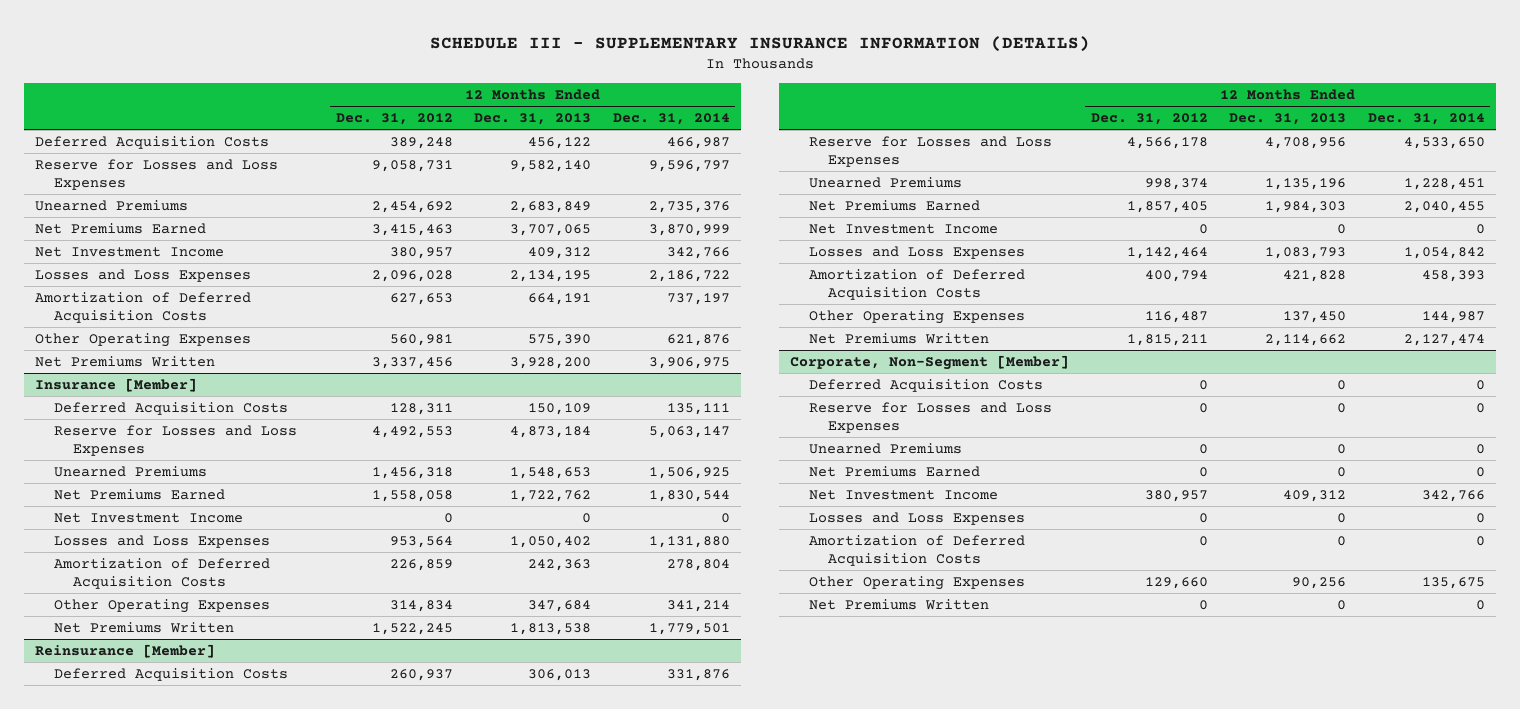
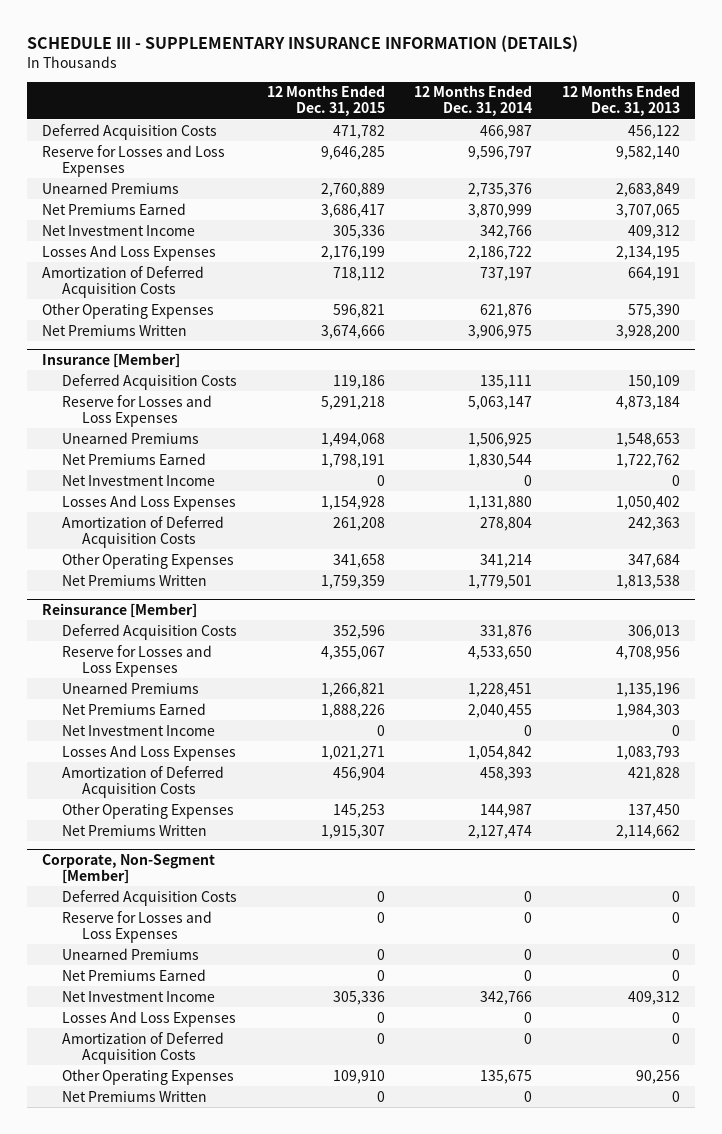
- | 12 Months Ended Dec. 31, 2012 | 12 Months Ended Dec. 31, 2013 | 12 Months Ended Dec. 31, 2014
+ | 12 Months Ended Dec. 31, 2015 | 12 Months Ended Dec. 31, 2014 | 12 Months Ended Dec. 31, 2013
- Losses and Loss Expenses | 2,096,028 | 2,134,195 | 2,186,722
+ Losses And Loss Expenses | 2,176,199 | 2,186,722 | 2,134,195
@ Insurance [Member]
- Losses and Loss Expenses | 953,564 | 1,050,402 | 1,131,880
+ Losses And Loss Expenses | 1,154,928 | 1,131,880 | 1,050,402
@ Reinsurance [Member]
- Losses and Loss Expenses | 1,142,464 | 1,083,793 | 1,054,842
+ Losses And Loss Expenses | 1,021,271 | 1,054,842 | 1,083,793
@ Corporate, Non-Segment [Member]
- Losses and Loss Expenses | 0 | 0 | 0
+ Losses And Loss Expenses | 0 | 0 | 0

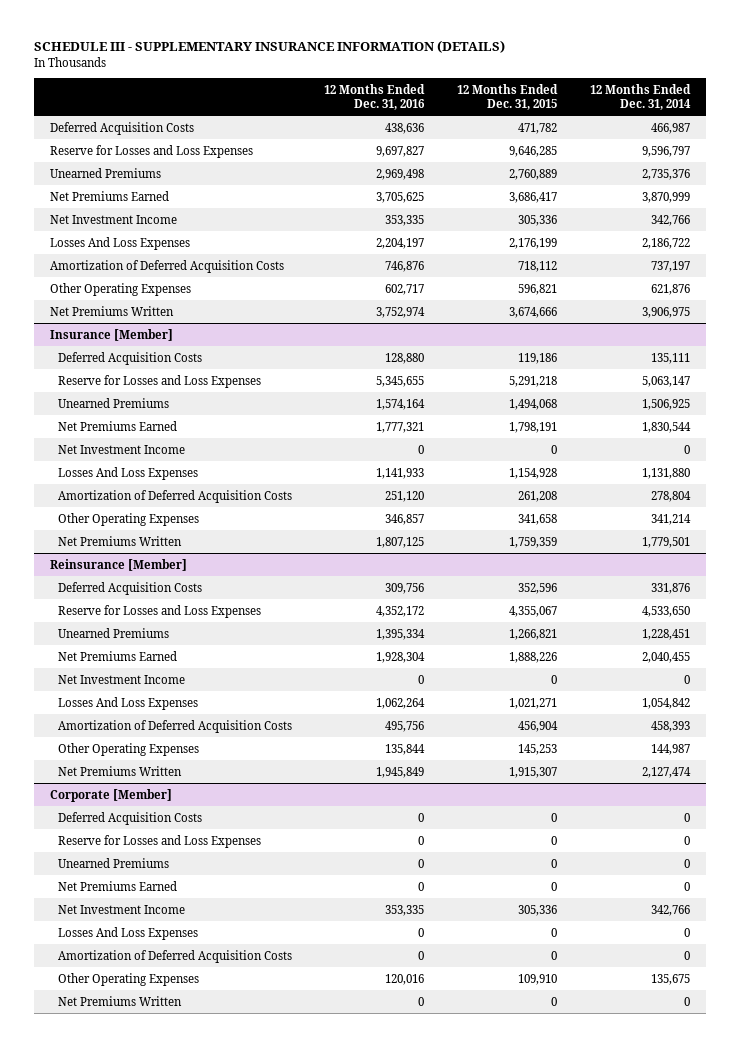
- | 12 Months Ended Dec. 31, 2015 | 12 Months Ended Dec. 31, 2014 | 12 Months Ended Dec. 31, 2013
+ | 12 Months Ended Dec. 31, 2016 | 12 Months Ended Dec. 31, 2015 | 12 Months Ended Dec. 31, 2014
- Corporate, Non-Segment [Member]
+ Corporate [Member]

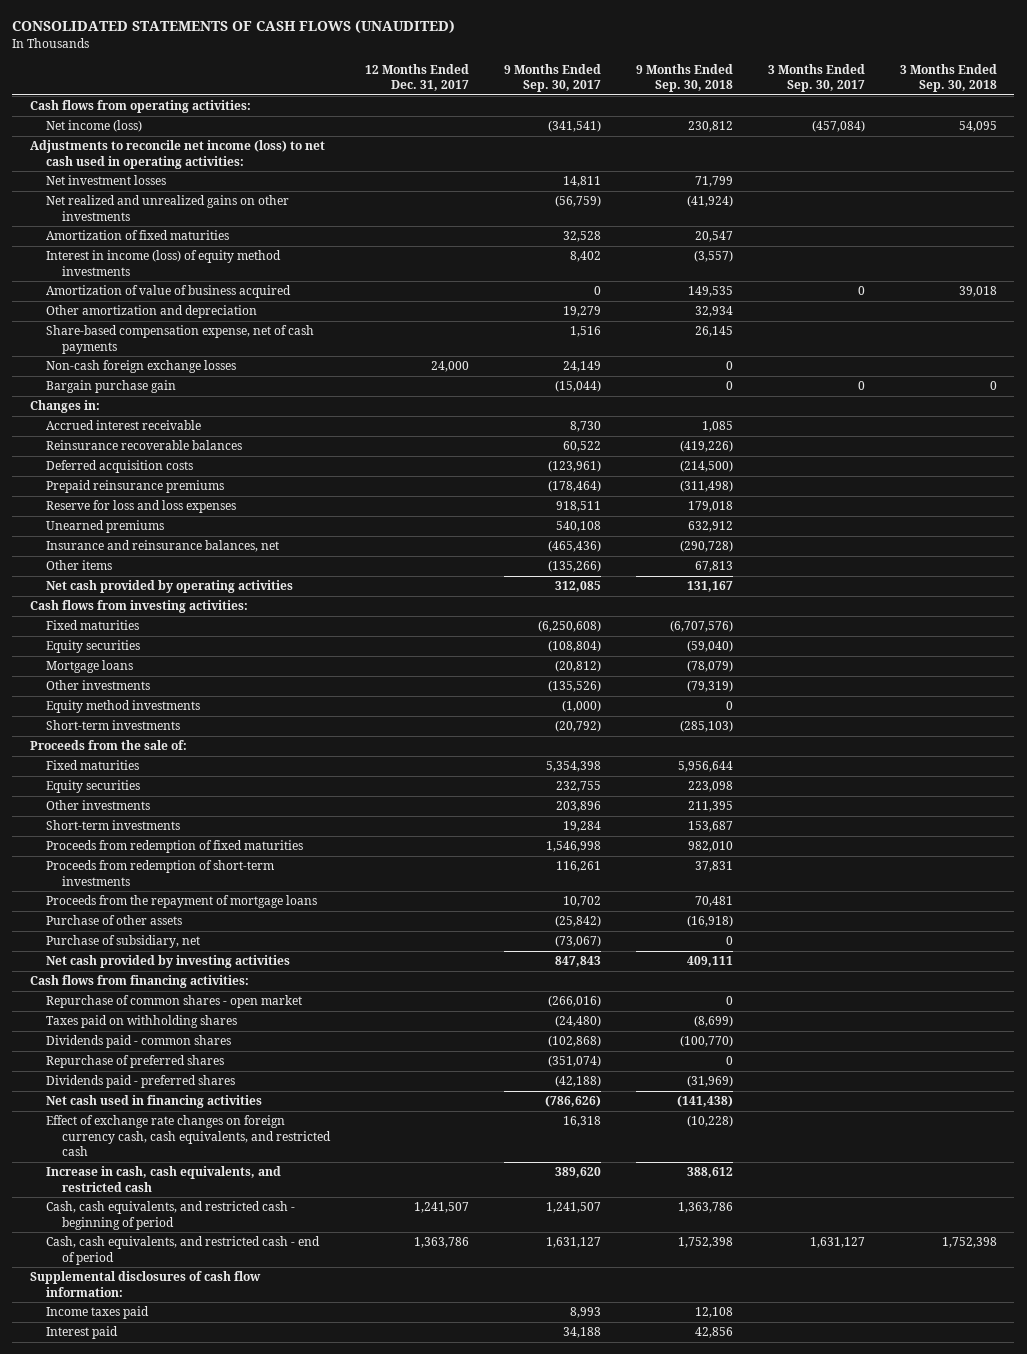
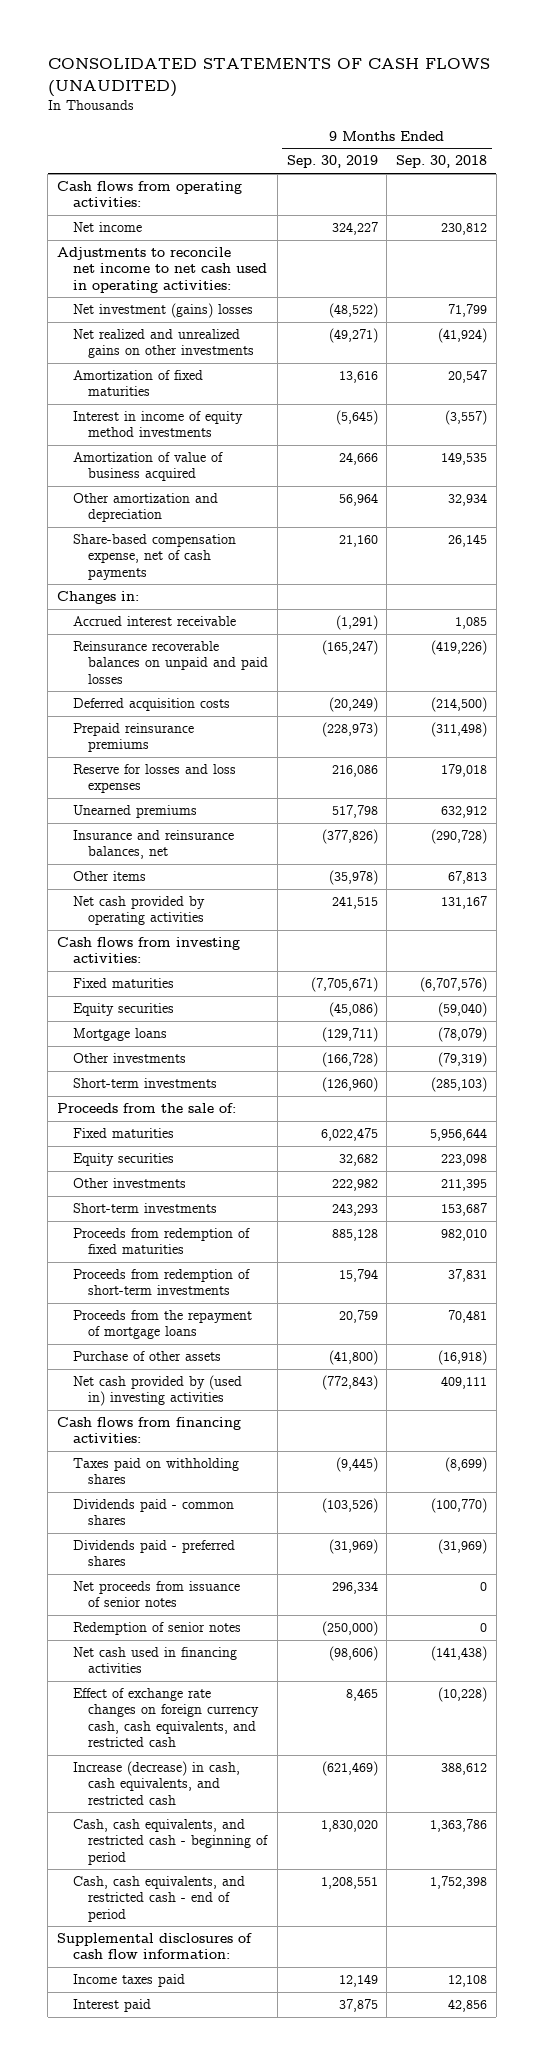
- | 12 Months Ended Dec. 31, 2017 | 9 Months Ended Sep. 30, 2017 | 9 Months Ended Sep. 30, 2018 | 3 Months Ended Sep. 30, 2017 | 3 Months Ended Sep. 30, 2018
+ | 9 Months Ended Sep. 30, 2019 | 9 Months Ended Sep. 30, 2018
- Net income (loss) | | (341,541) | 230,812 | (457,084) | 54,095
- Adjustments to reconcile net income (loss) to net cash used in operating activities:
- Net investment losses | | 14,811 | 71,799 | |
+ Net income | 324,227 | 230,812
+ Adjustments to reconcile net income to net cash used in operating activities:
+ Net investment (gains) losses | (48,522) | 71,799
- Interest in income (loss) of equity method investments | | 8,402 | (3,557) | |
+ Interest in income of equity method investments | (5,645) | (3,557)
- Non-cash foreign exchange losses | 24,000 | 24,149 | 0 | |
- Bargain purchase gain | | (15,044) | 0 | 0 | 0
- Reinsurance recoverable balances | | 60,522 | (419,226) | |
+ Reinsurance recoverable balances on unpaid and paid losses | (165,247) | (419,226)
- Reserve for loss and loss expenses | | 918,511 | 179,018 | |
+ Reserve for losses and loss expenses | 216,086 | 179,018
- Equity method investments | | (1,000) | 0 | |
- Purchase of subsidiary, net | | (73,067) | 0 | |
- Net cash provided by investing activities | | 847,843 | 409,111 | |
+ Net cash provided by (used in) investing activities | (772,843) | 409,111
- Repurchase of common shares - open market | | (266,016) | 0 | |
- Repurchase of preferred shares | | (351,074) | 0 | |
+ Net proceeds from issuance of senior notes | 296,334 | 0
+ Redemption of senior notes | (250,000) | 0
- Increase in cash, cash equivalents, and restricted cash | | 389,620 | 388,612 | |
+ Increase (decrease) in cash, cash equivalents, and restricted cash | (621,469) | 388,612

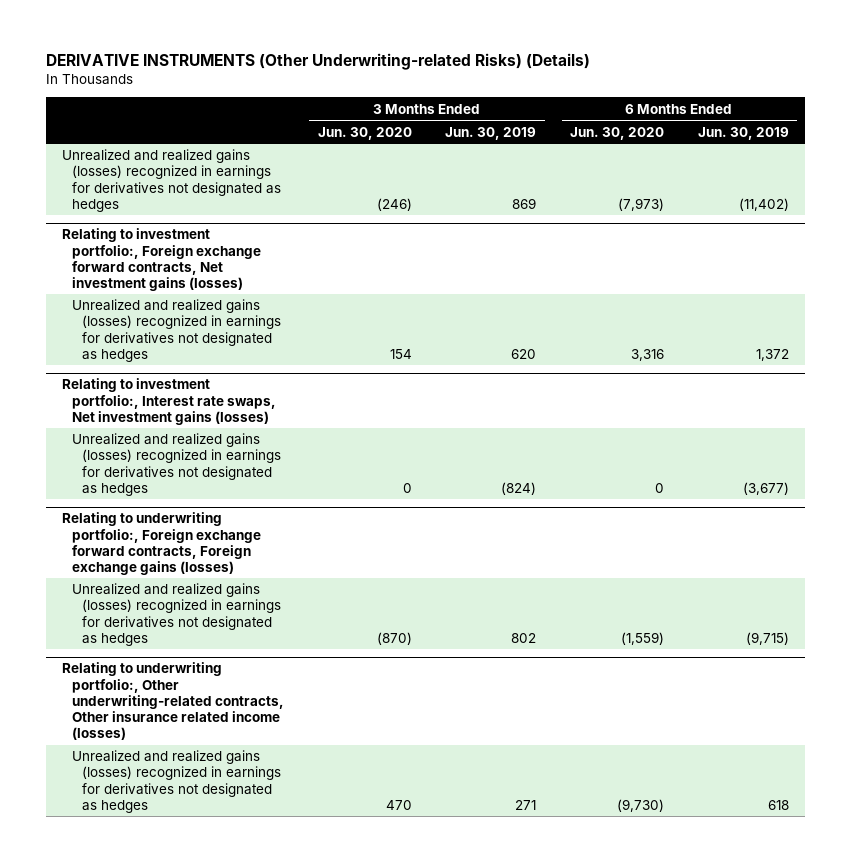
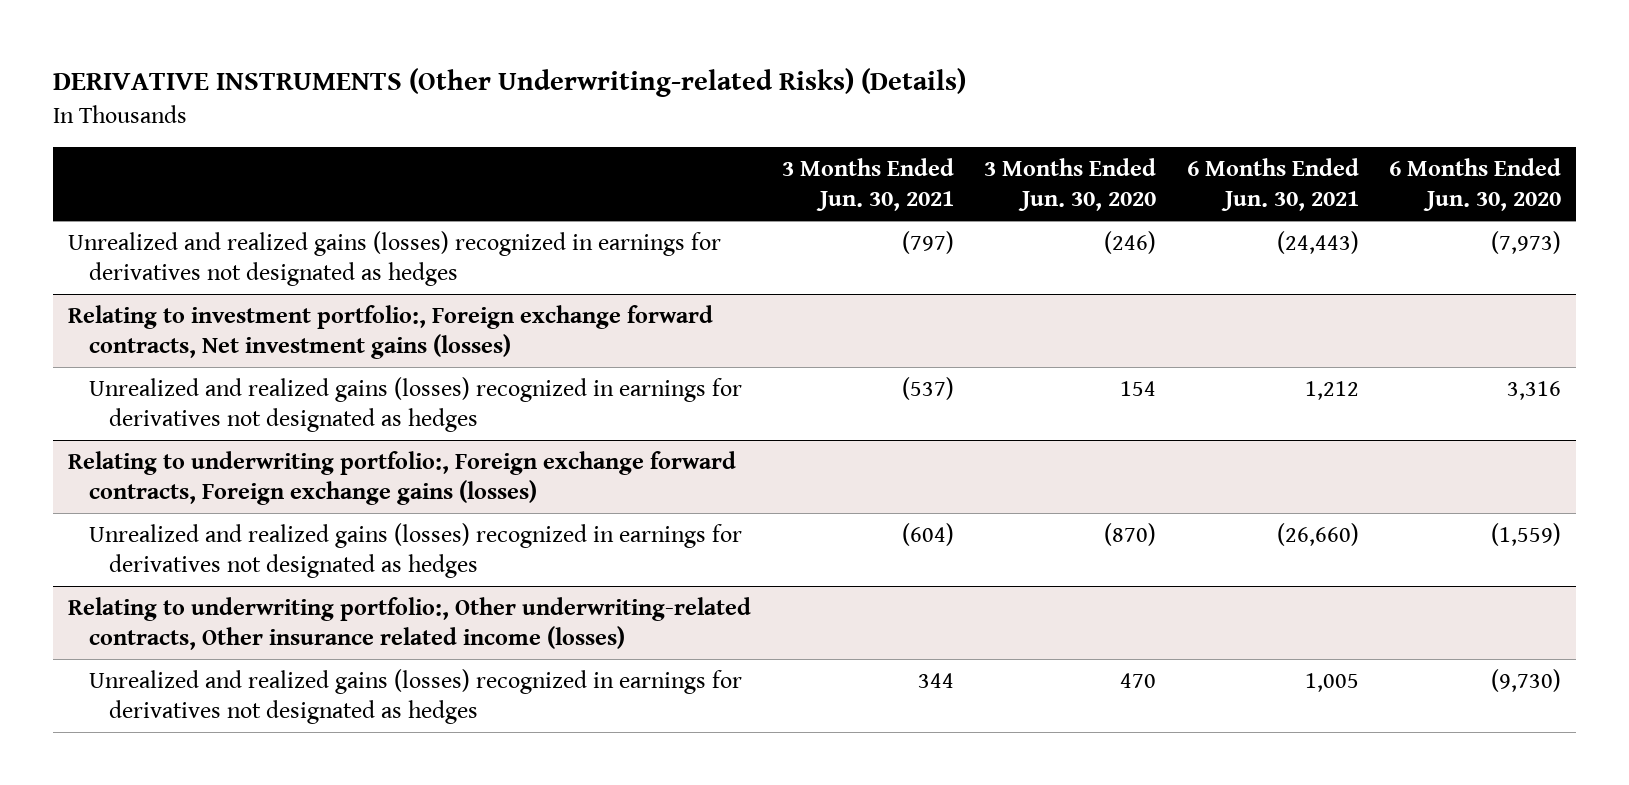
- | 3 Months Ended Jun. 30, 2020 | 3 Months Ended Jun. 30, 2019 | 6 Months Ended Jun. 30, 2020 | 6 Months Ended Jun. 30, 2019
+ | 3 Months Ended Jun. 30, 2021 | 3 Months Ended Jun. 30, 2020 | 6 Months Ended Jun. 30, 2021 | 6 Months Ended Jun. 30, 2020
- Relating to investment portfolio:, Interest rate swaps, Net investment gains (losses)
- Unrealized and realized gains (losses) recognized in earnings for derivatives not designated as hedges | 0 | (824) | 0 | (3,677)

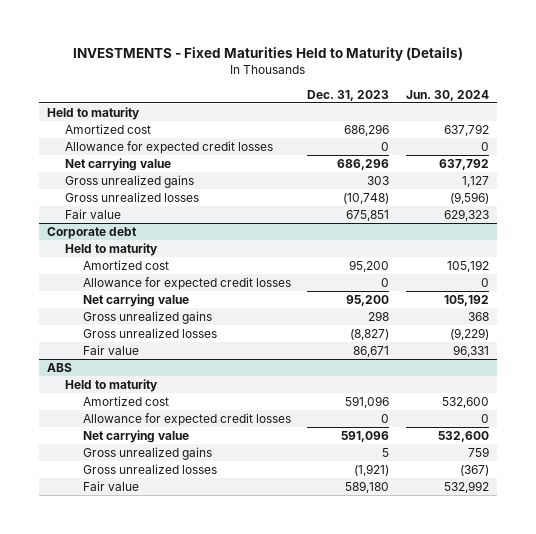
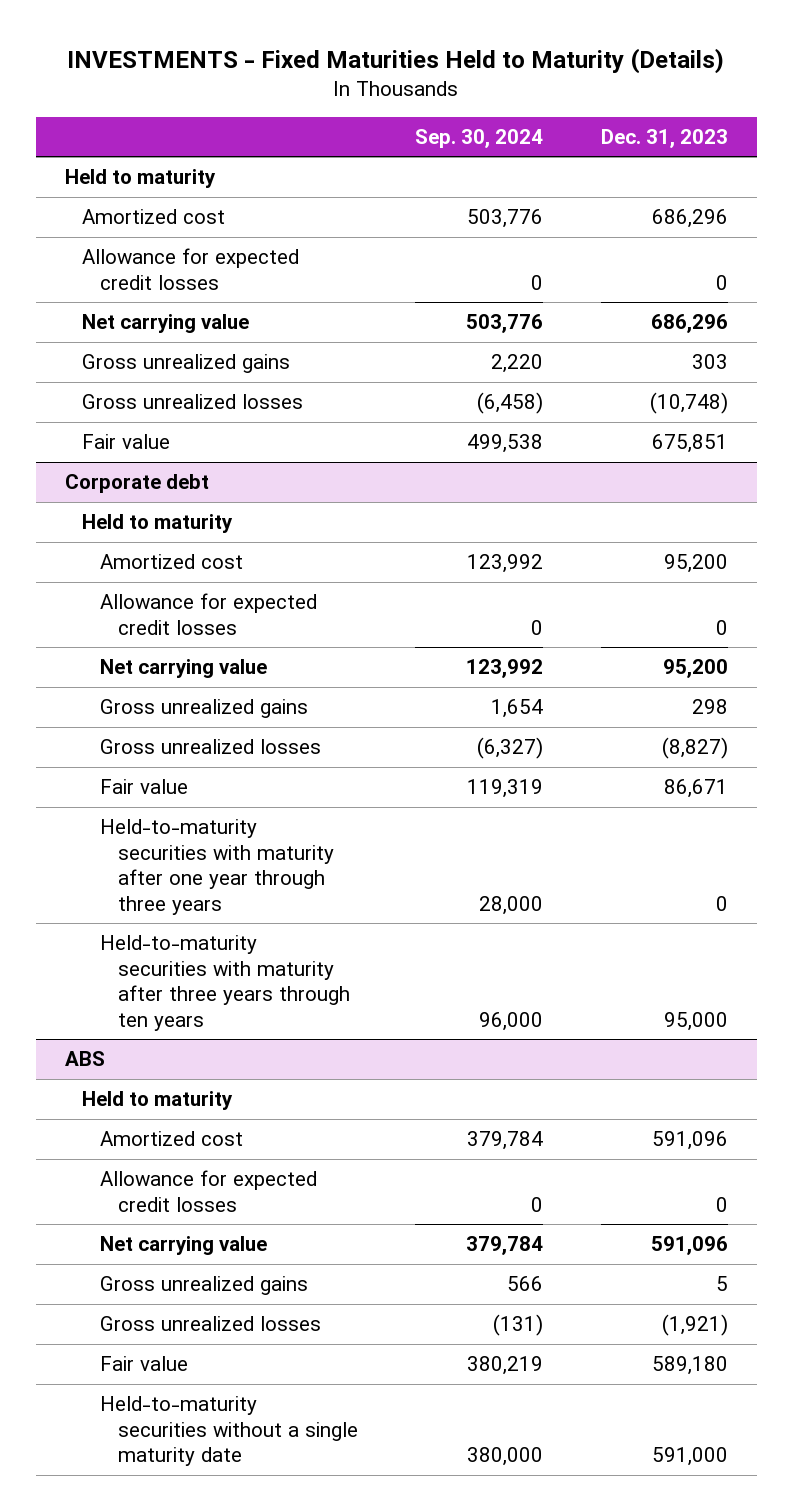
- | Dec. 31, 2023 | Jun. 30, 2024
+ | Sep. 30, 2024 | Dec. 31, 2023
@ Corporate debt
+ Held-to-maturity securities with maturity after one year through three years | 28,000 | 0
+ Held-to-maturity securities with maturity after three years through ten years | 96,000 | 95,000
@ ABS
+ Held-to-maturity securities without a single maturity date | 380,000 | 591,000

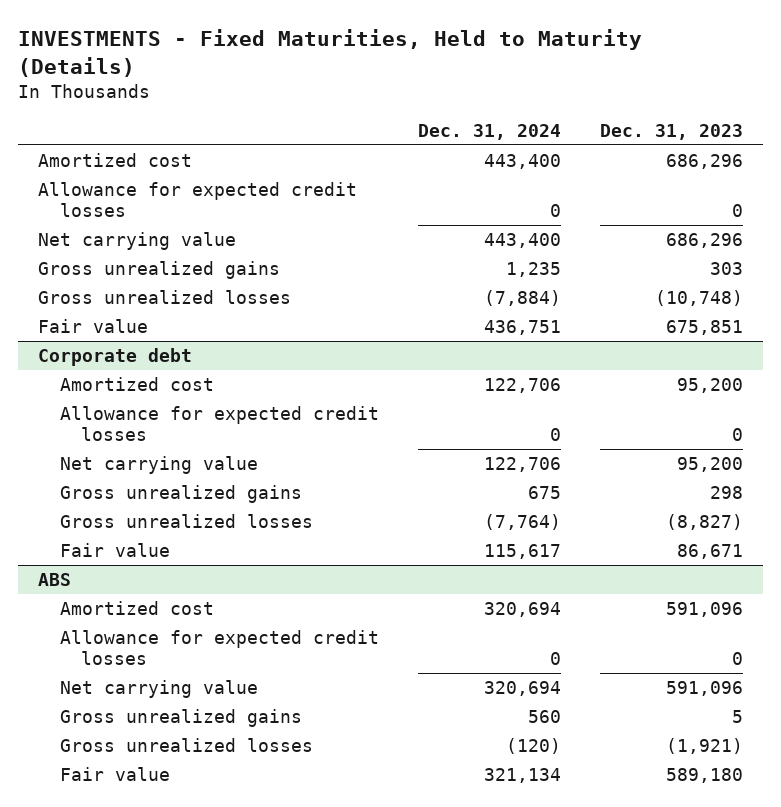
- INVESTMENTS - Fixed Maturities Held to Maturity (Details)
+ INVESTMENTS - Fixed Maturities, Held to Maturity (Details)
- | Sep. 30, 2024 | Dec. 31, 2023
+ | Dec. 31, 2024 | Dec. 31, 2023
- Held to maturity
@ Corporate debt
- Held to maturity
- Held-to-maturity securities with maturity after one year through three years | 28,000 | 0
- Held-to-maturity securities with maturity after three years through ten years | 96,000 | 95,000
@ ABS
- Held to maturity
- Held-to-maturity securities without a single maturity date | 380,000 | 591,000

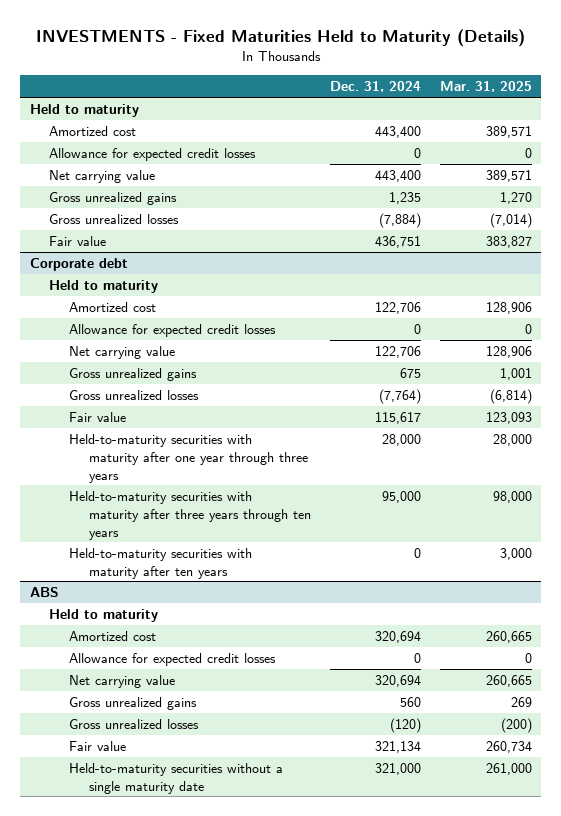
- INVESTMENTS - Fixed Maturities, Held to Maturity (Details)
+ INVESTMENTS - Fixed Maturities Held to Maturity (Details)
- | Dec. 31, 2024 | Dec. 31, 2023
+ | Dec. 31, 2024 | Mar. 31, 2025
+ Held to maturity
@ Corporate debt
+ Held to maturity
+ Held-to-maturity securities with maturity after one year through three years | 28,000 | 28,000
+ Held-to-maturity securities with maturity after three years through ten years | 95,000 | 98,000
+ Held-to-maturity securities with maturity after ten years | 0 | 3,000
@ ABS
+ Held to maturity
+ Held-to-maturity securities without a single maturity date | 321,000 | 261,000

